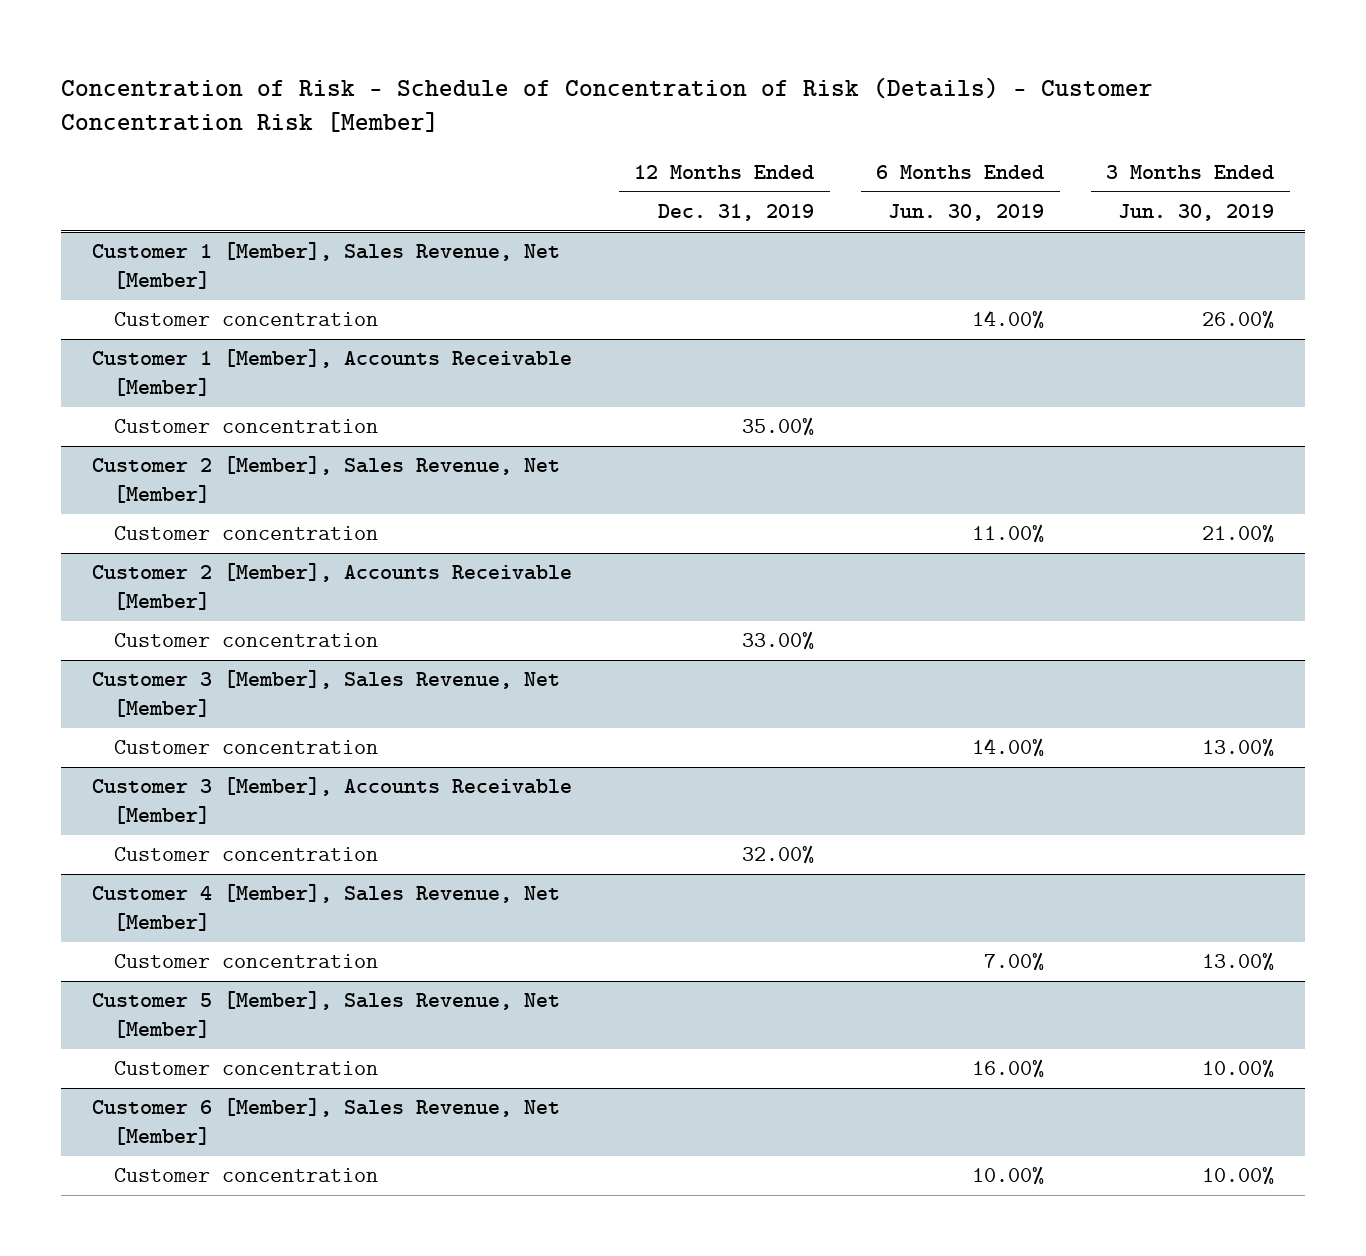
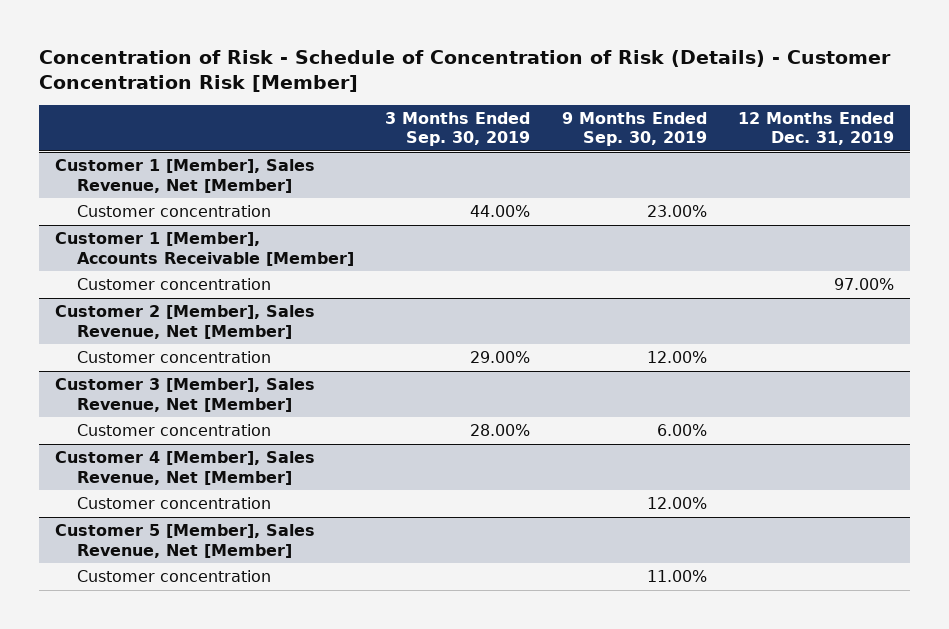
- | 12 Months Ended Dec. 31, 2019 | 6 Months Ended Jun. 30, 2019 | 3 Months Ended Jun. 30, 2019
+ | 3 Months Ended Sep. 30, 2019 | 9 Months Ended Sep. 30, 2019 | 12 Months Ended Dec. 31, 2019
@ Customer 1 [Member], Accounts Receivable [Member]
- Customer concentration | 35.00% | |
+ Customer concentration | | | 97.00%
- Customer 2 [Member], Accounts Receivable [Member]
- Customer concentration | 33.00% | |
- Customer 3 [Member], Accounts Receivable [Member]
- Customer concentration | 32.00% | |
- Customer 6 [Member], Sales Revenue, Net [Member]
- Customer concentration | | 10.00% | 10.00%

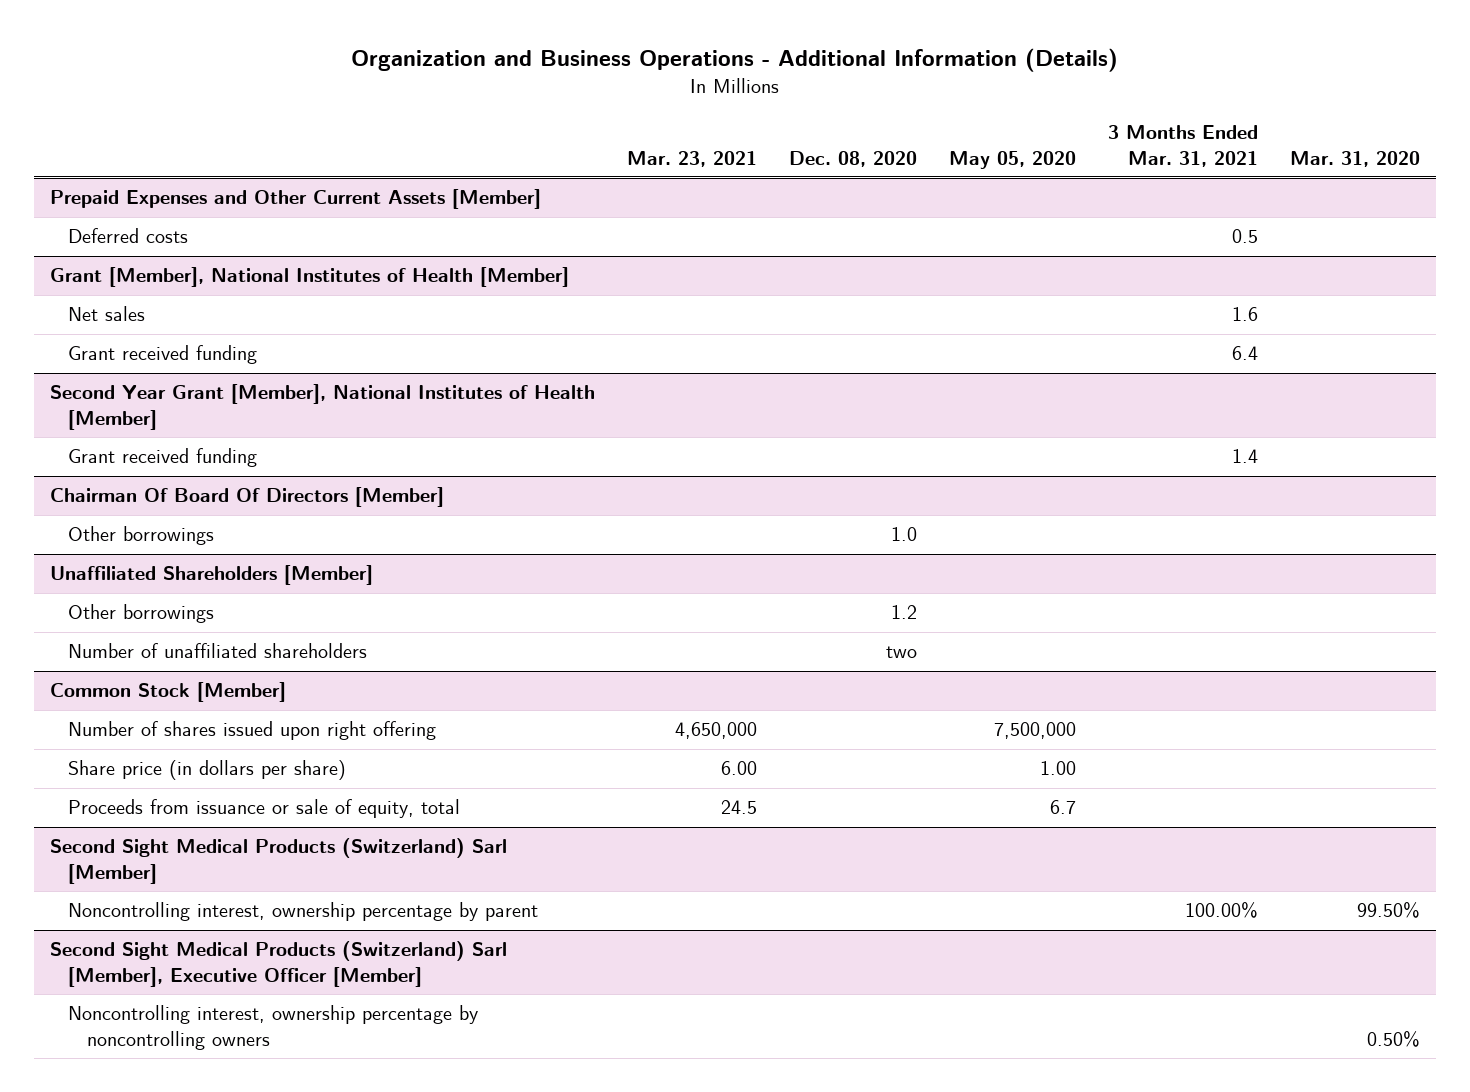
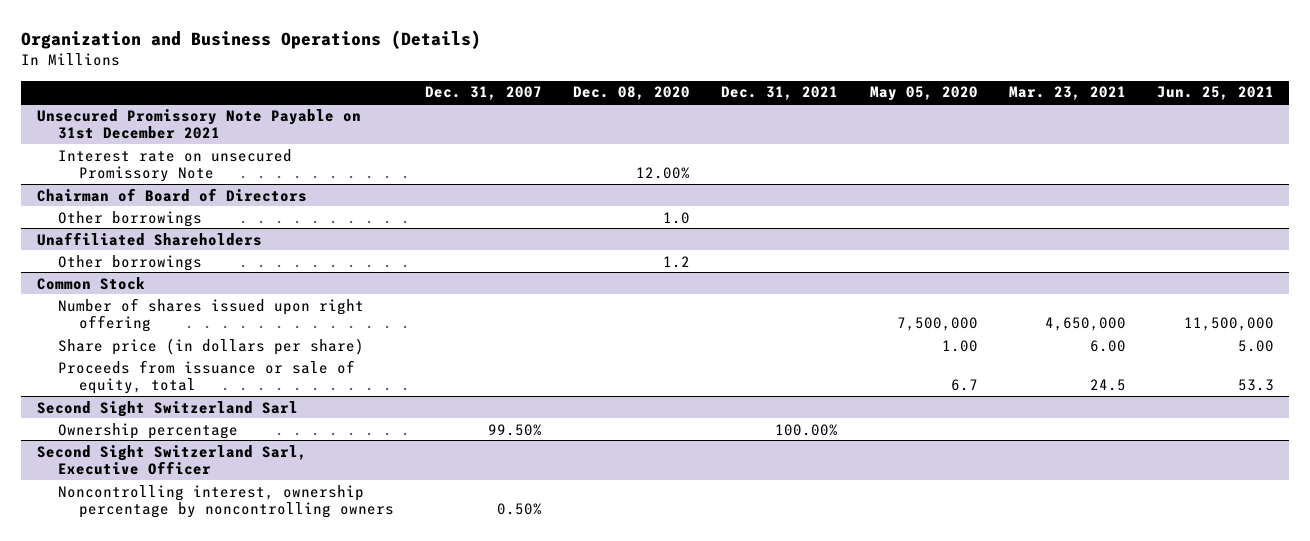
- Organization and Business Operations - Additional Information (Details)
+ Organization and Business Operations (Details)
- | Mar. 23, 2021 | Dec. 08, 2020 | May 05, 2020 | 3 Months Ended Mar. 31, 2021 | Mar. 31, 2020
+ | Dec. 31, 2007 | Dec. 08, 2020 | Dec. 31, 2021 | May 05, 2020 | Mar. 23, 2021 | Jun. 25, 2021
- Prepaid Expenses and Other Current Assets [Member]
- Deferred costs | | | | 0.5 |
- Grant [Member], National Institutes of Health [Member]
- Net sales | | | | 1.6 |
- Grant received funding | | | | 6.4 |
- Second Year Grant [Member], National Institutes of Health [Member]
- Grant received funding | | | | 1.4 |
- Chairman Of Board Of Directors [Member]
+ Unsecured Promissory Note Payable on 31st December 2021
+ Interest rate on unsecured Promissory Note | | 12.00% | | | |
+ Chairman of Board of Directors
- Unaffiliated Shareholders [Member]
+ Unaffiliated Shareholders
- Number of unaffiliated shareholders | | two | | |
- Common Stock [Member]
+ Common Stock
- Second Sight Medical Products (Switzerland) Sarl [Member]
- Noncontrolling interest, ownership percentage by parent | | | | 100.00% | 99.50%
- Second Sight Medical Products (Switzerland) Sarl [Member], Executive Officer [Member]
+ Second Sight Switzerland Sarl
+ Ownership percentage | 99.50% | | 100.00% | | |
+ Second Sight Switzerland Sarl, Executive Officer

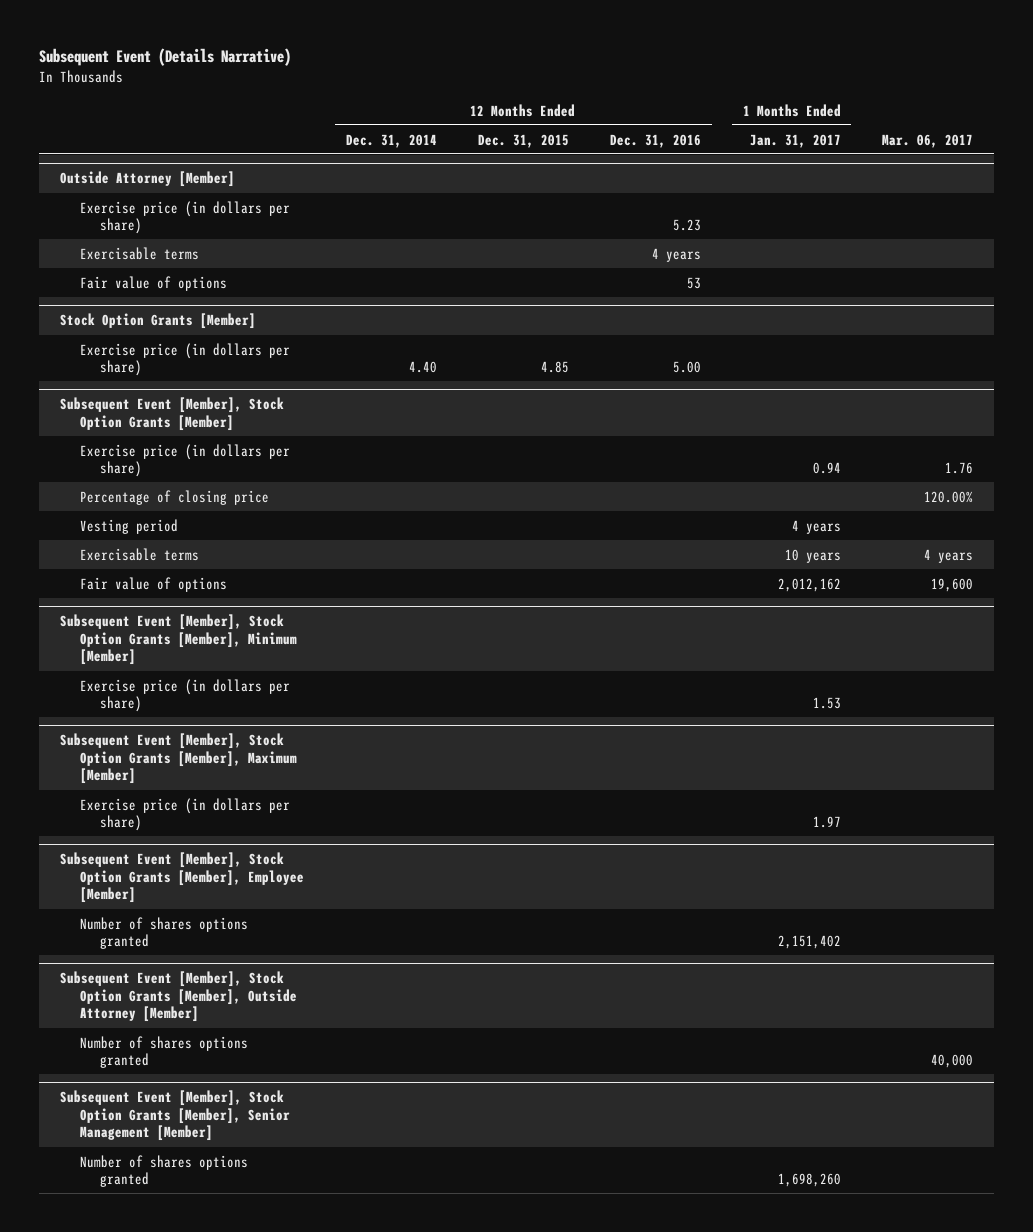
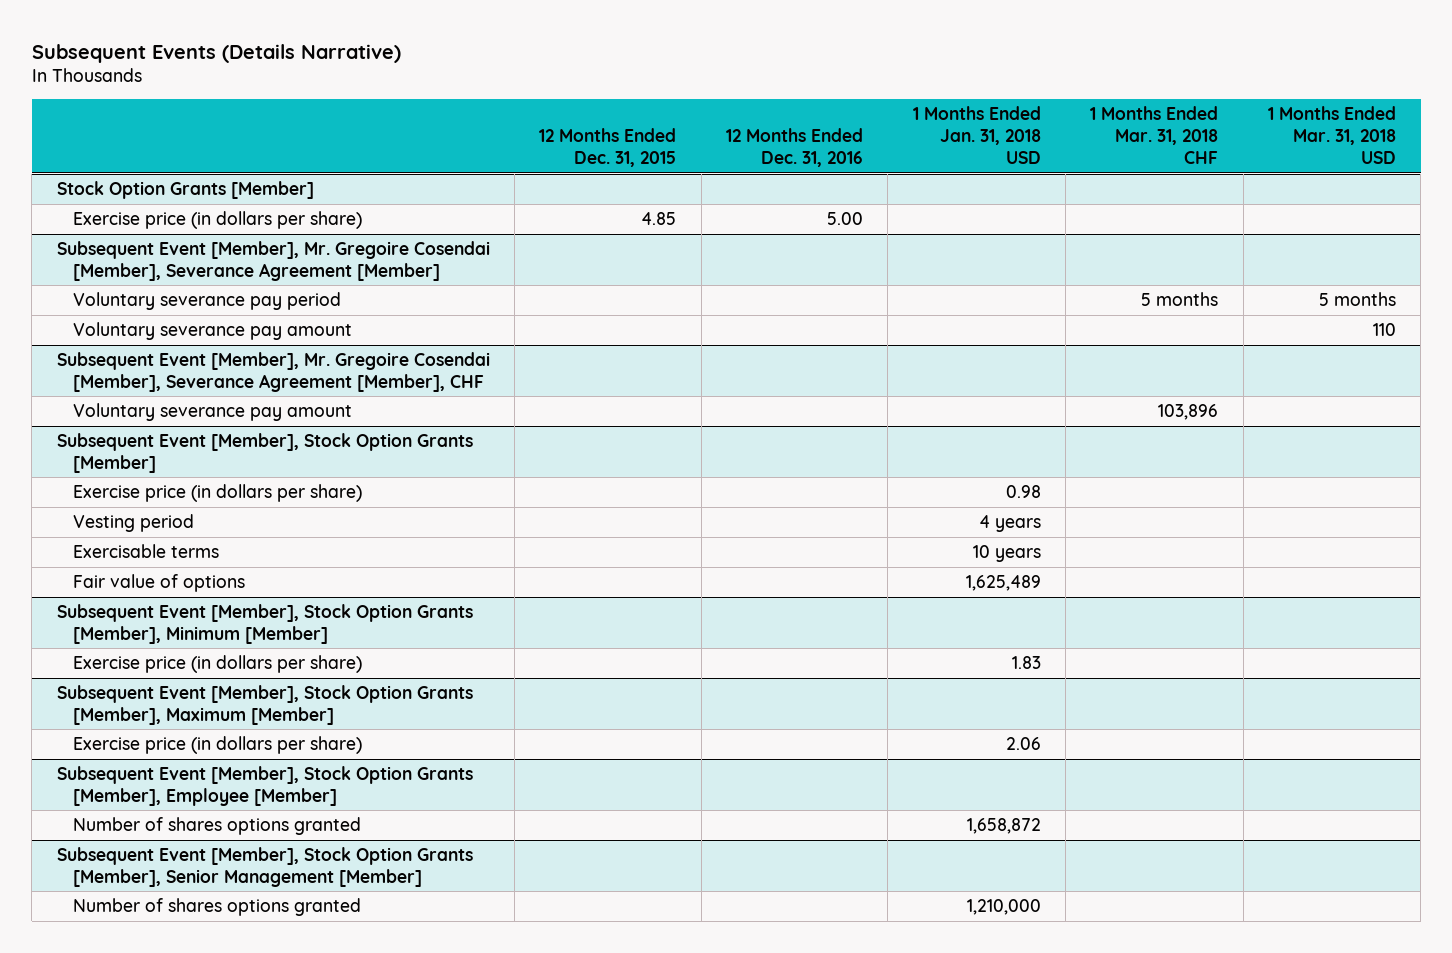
- Subsequent Event (Details Narrative)
+ Subsequent Events (Details Narrative)
- | 12 Months Ended Dec. 31, 2014 | 12 Months Ended Dec. 31, 2015 | 12 Months Ended Dec. 31, 2016 | 1 Months Ended Jan. 31, 2017 | Mar. 06, 2017
+ | 12 Months Ended Dec. 31, 2015 | 12 Months Ended Dec. 31, 2016 | 1 Months Ended Jan. 31, 2018 USD | 1 Months Ended Mar. 31, 2018 CHF | 1 Months Ended Mar. 31, 2018 USD
- Outside Attorney [Member]
- Exercise price (in dollars per share) | | | 5.23 | |
- Exercisable terms | | | 4 years | |
- Fair value of options | | | 53 | |
+ Subsequent Event [Member], Mr. Gregoire Cosendai [Member], Severance Agreement [Member]
+ Voluntary severance pay period | | | | 5 months | 5 months
+ Voluntary severance pay amount | | | | | 110
+ Subsequent Event [Member], Mr. Gregoire Cosendai [Member], Severance Agreement [Member], CHF
+ Voluntary severance pay amount | | | | 103,896 |
@ Subsequent Event [Member], Stock Option Grants [Member]
- Percentage of closing price | | | | | 120.00%
- Subsequent Event [Member], Stock Option Grants [Member], Outside Attorney [Member]
- Number of shares options granted | | | | | 40,000

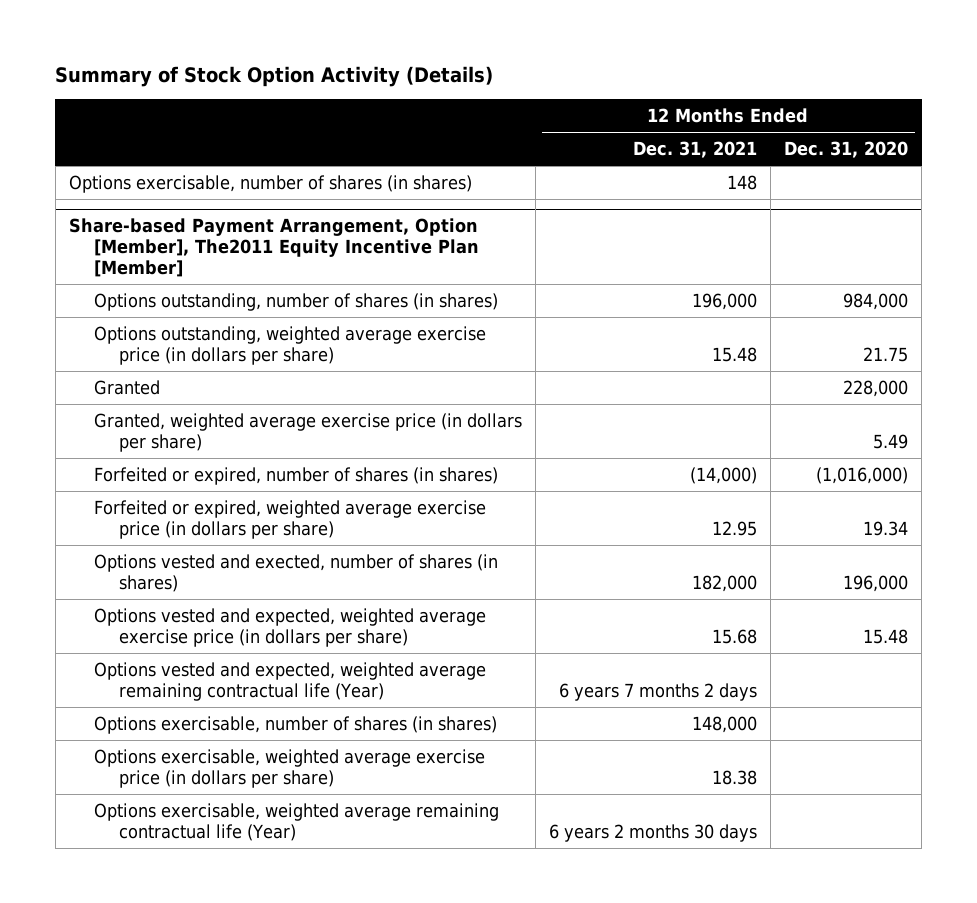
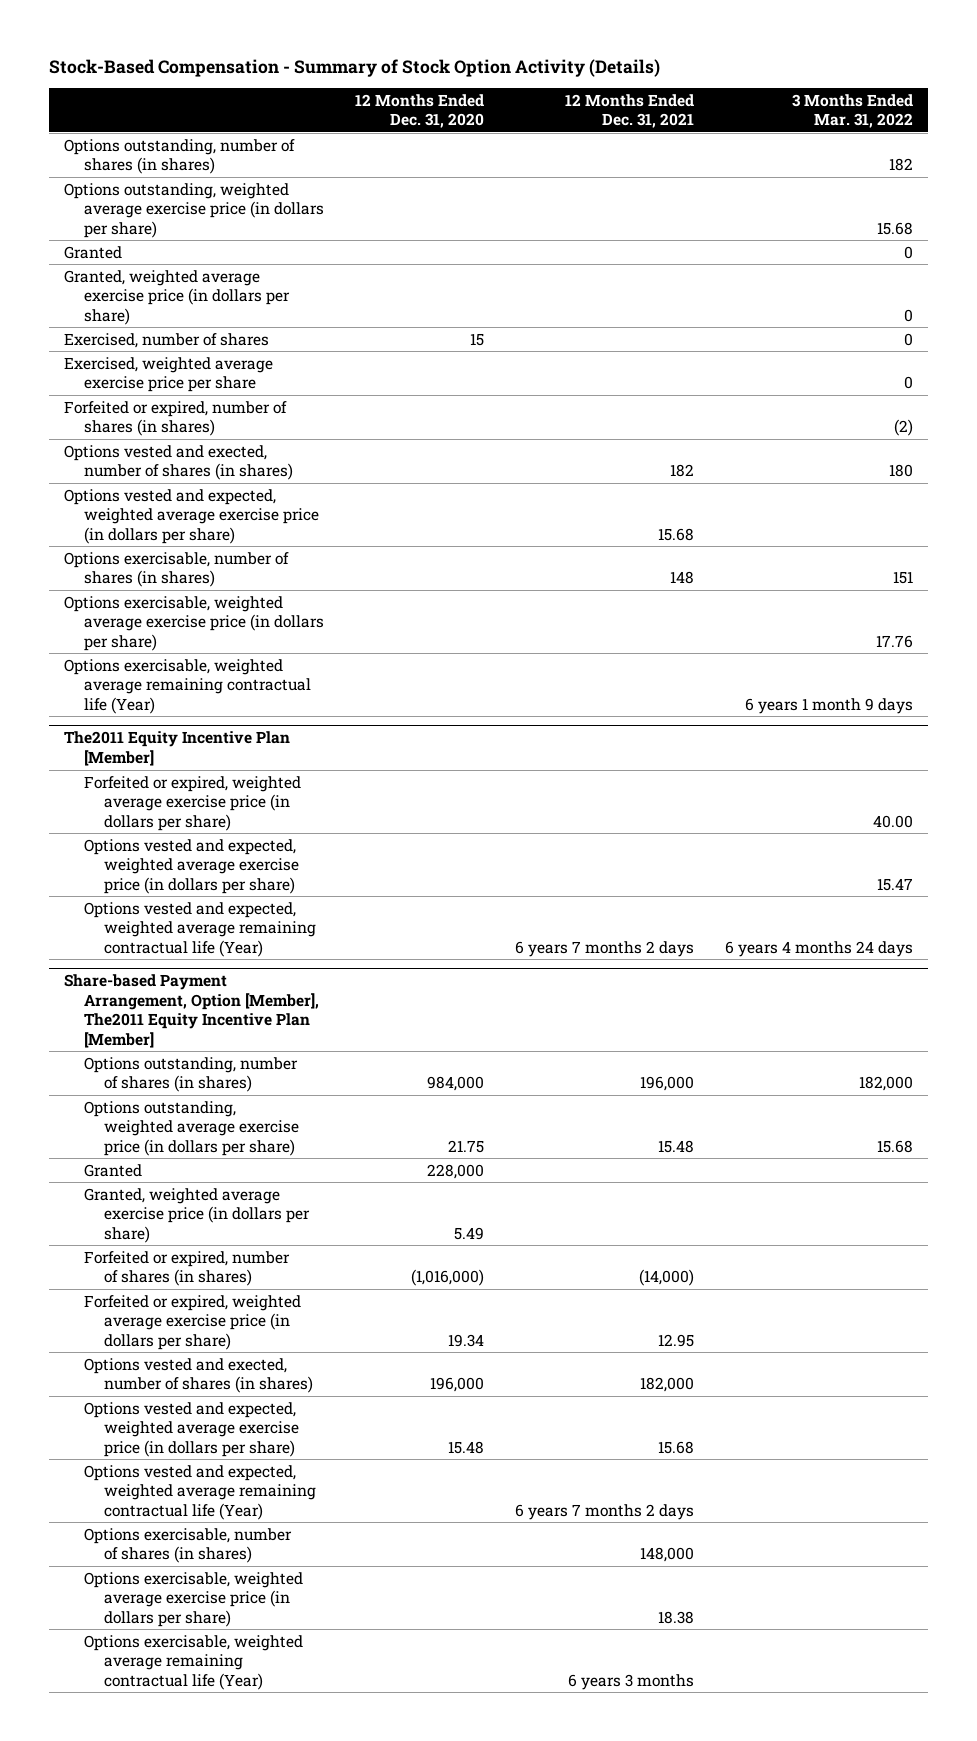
- Summary of Stock Option Activity (Details)
+ Stock-Based Compensation - Summary of Stock Option Activity (Details)
- | 12 Months Ended Dec. 31, 2021 | 12 Months Ended Dec. 31, 2020
+ | 12 Months Ended Dec. 31, 2020 | 12 Months Ended Dec. 31, 2021 | 3 Months Ended Mar. 31, 2022
+ Options outstanding, number of shares (in shares) | | | 182
+ Options outstanding, weighted average exercise price (in dollars per share) | | | 15.68
+ Granted | | | 0
+ Granted, weighted average exercise price (in dollars per share) | | | 0
+ Exercised, number of shares | 15 | | 0
+ Exercised, weighted average exercise price per share | | | 0
+ Forfeited or expired, number of shares (in shares) | | | (2)
+ Options vested and exected, number of shares (in shares) | | 182 | 180
+ Options vested and expected, weighted average exercise price (in dollars per share) | | 15.68 |
+ Options exercisable, weighted average exercise price (in dollars per share) | | | 17.76
+ Options exercisable, weighted average remaining contractual life (Year) | | | 6 years 1 month 9 days
+ The2011 Equity Incentive Plan [Member]
+ Forfeited or expired, weighted average exercise price (in dollars per share) | | | 40.00
+ Options vested and expected, weighted average exercise price (in dollars per share) | | | 15.47
+ Options vested and expected, weighted average remaining contractual life (Year) | | 6 years 7 months 2 days | 6 years 4 months 24 days
@ Share-based Payment Arrangement, Option [Member], The2011 Equity Incentive Plan [Member]
- Options exercisable, weighted average remaining contractual life (Year) | 6 years 2 months 30 days |
+ Options exercisable, weighted average remaining contractual life (Year) | | 6 years 3 months |

